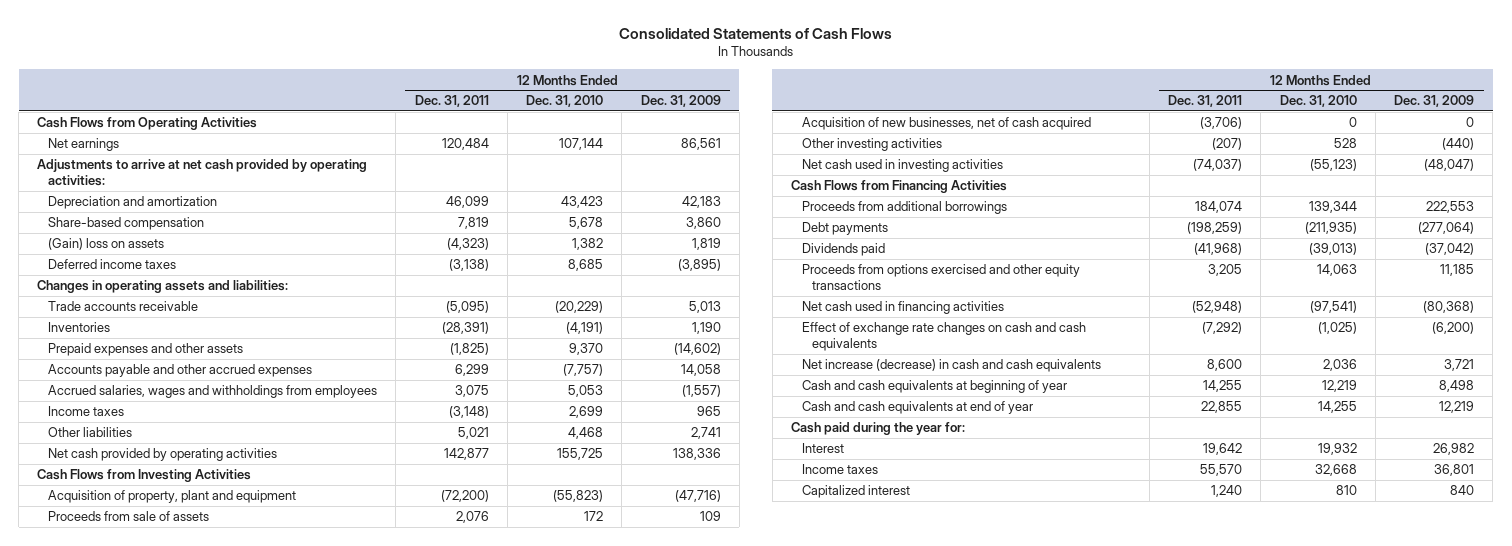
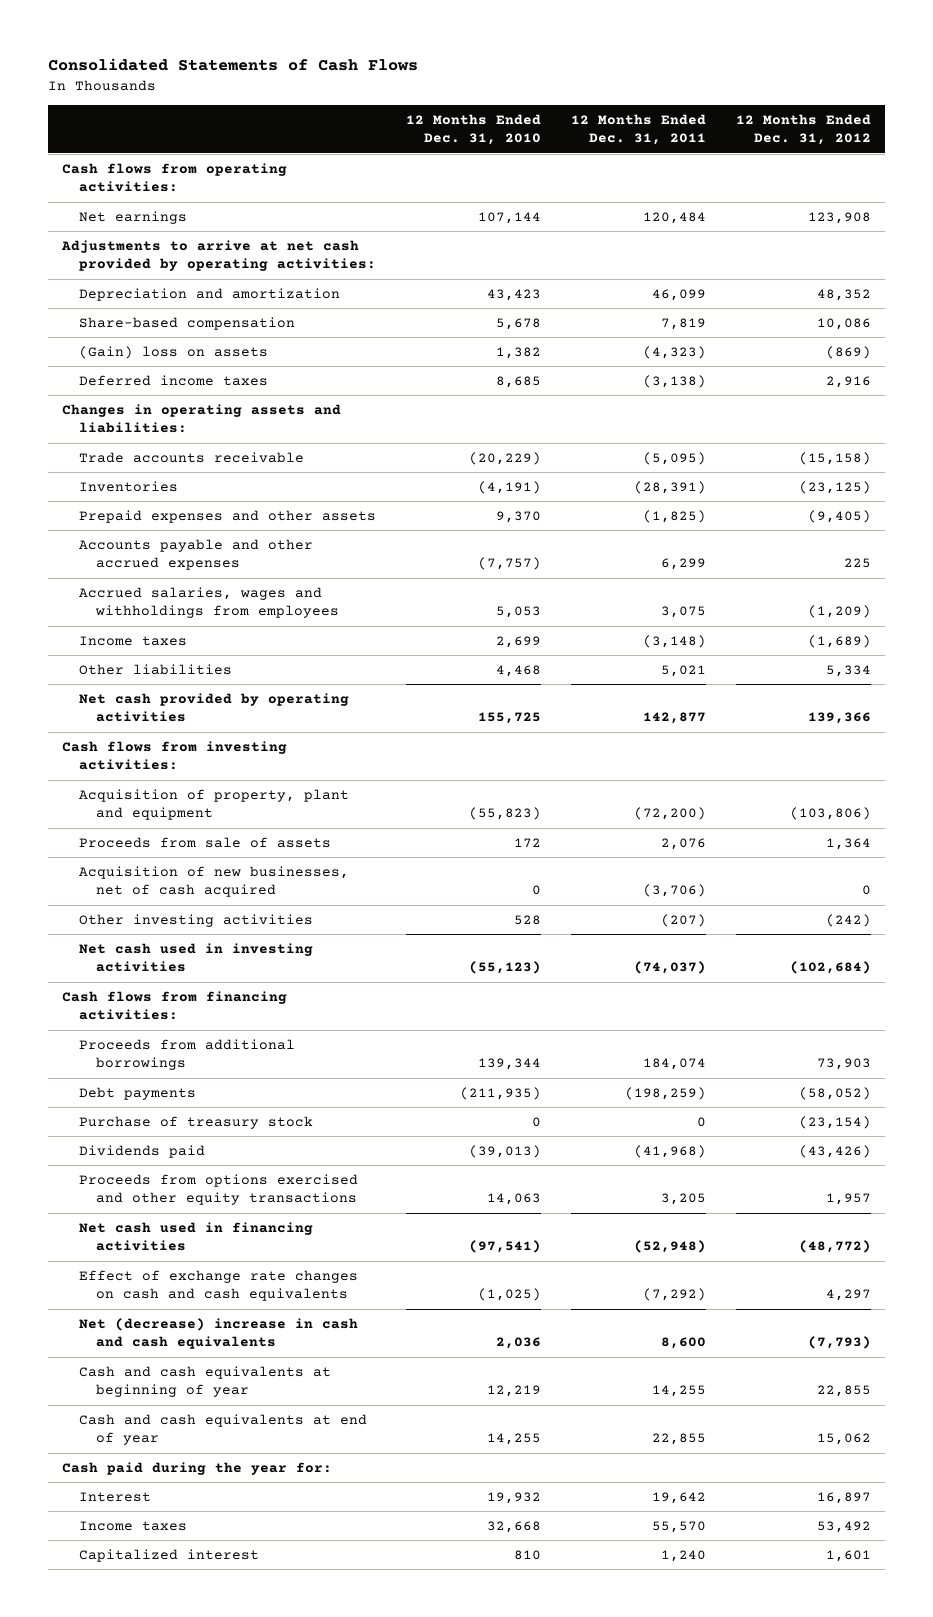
- | 12 Months Ended Dec. 31, 2011 | 12 Months Ended Dec. 31, 2010 | 12 Months Ended Dec. 31, 2009
+ | 12 Months Ended Dec. 31, 2010 | 12 Months Ended Dec. 31, 2011 | 12 Months Ended Dec. 31, 2012
- Cash Flows from Operating Activities
+ Cash flows from operating activities:
- Cash Flows from Investing Activities
+ Cash flows from investing activities:
- Cash Flows from Financing Activities
+ Cash flows from financing activities:
+ Purchase of treasury stock | 0 | 0 | (23,154)
- Net increase (decrease) in cash and cash equivalents | 8,600 | 2,036 | 3,721
+ Net (decrease) increase in cash and cash equivalents | 2,036 | 8,600 | (7,793)

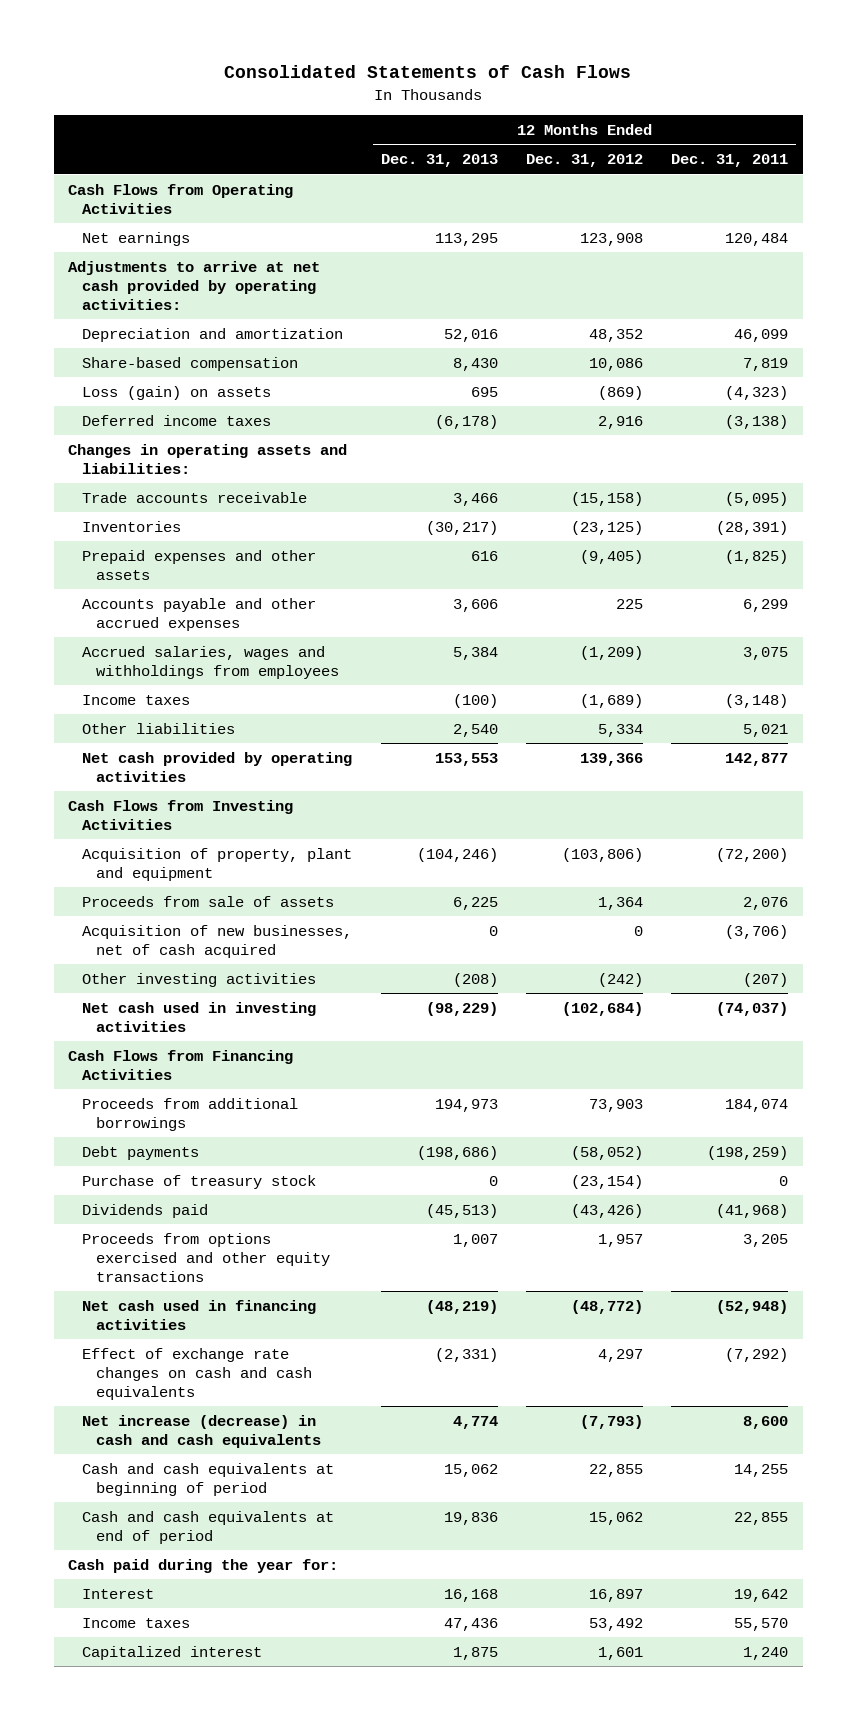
- | 12 Months Ended Dec. 31, 2010 | 12 Months Ended Dec. 31, 2011 | 12 Months Ended Dec. 31, 2012
+ | 12 Months Ended Dec. 31, 2013 | 12 Months Ended Dec. 31, 2012 | 12 Months Ended Dec. 31, 2011
- Cash flows from operating activities:
+ Cash Flows from Operating Activities
- (Gain) loss on assets | 1,382 | (4,323) | (869)
+ Loss (gain) on assets | 695 | (869) | (4,323)
- Cash flows from investing activities:
+ Cash Flows from Investing Activities
- Cash flows from financing activities:
+ Cash Flows from Financing Activities
- Net (decrease) increase in cash and cash equivalents | 2,036 | 8,600 | (7,793)
- Cash and cash equivalents at beginning of year | 12,219 | 14,255 | 22,855
- Cash and cash equivalents at end of year | 14,255 | 22,855 | 15,062
+ Net increase (decrease) in cash and cash equivalents | 4,774 | (7,793) | 8,600
+ Cash and cash equivalents at beginning of period | 15,062 | 22,855 | 14,255
+ Cash and cash equivalents at end of period | 19,836 | 15,062 | 22,855

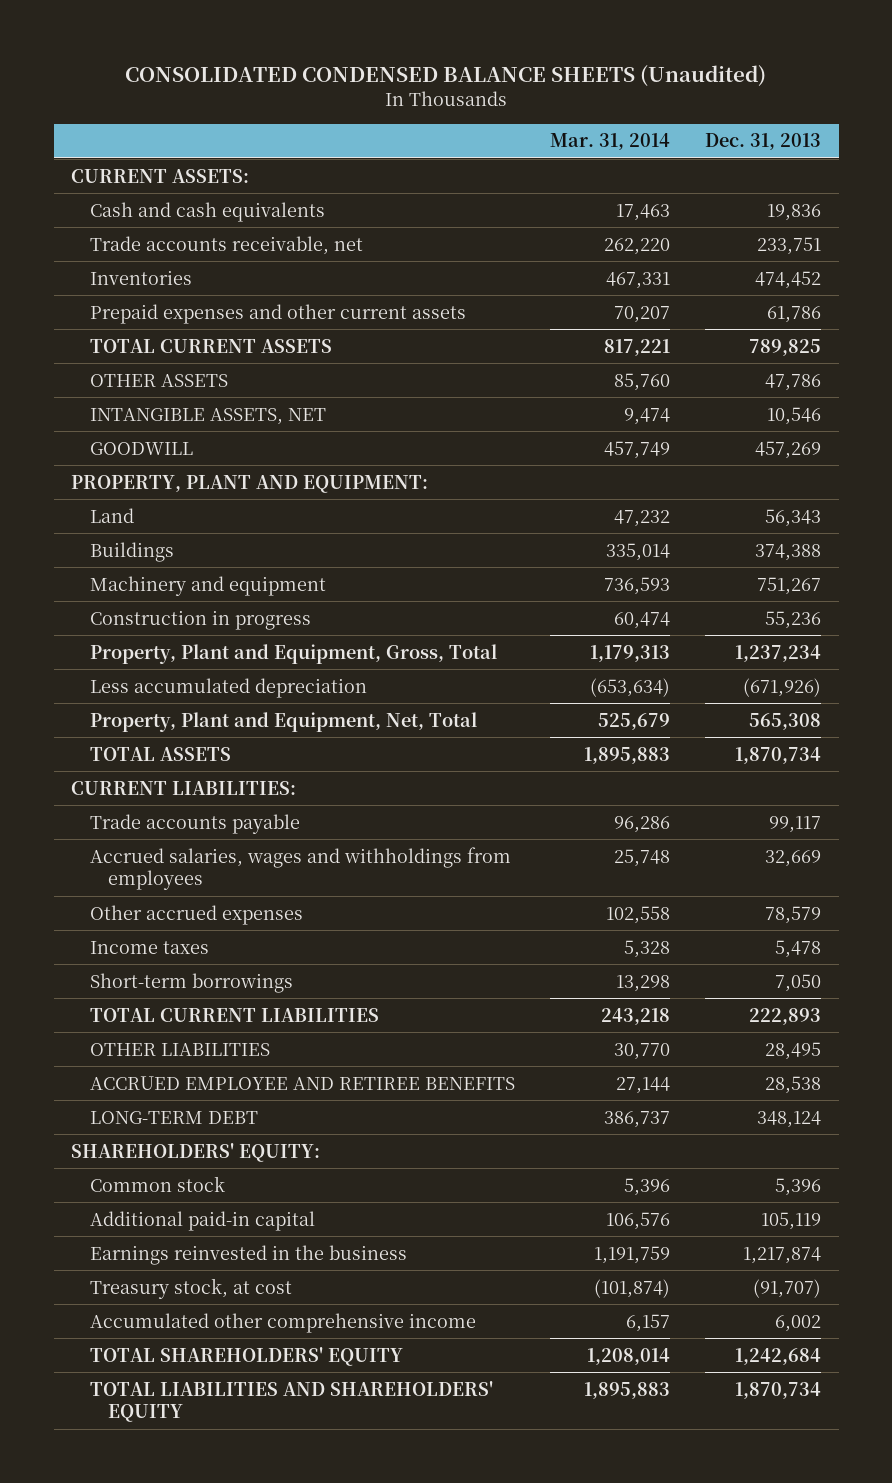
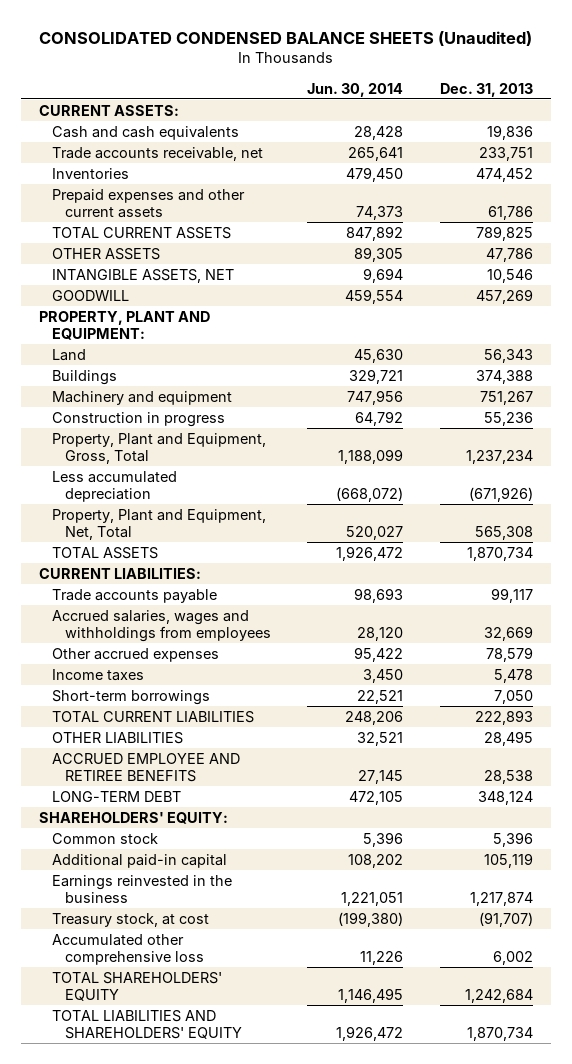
- | Mar. 31, 2014 | Dec. 31, 2013
+ | Jun. 30, 2014 | Dec. 31, 2013
- Accumulated other comprehensive income | 6,157 | 6,002
+ Accumulated other comprehensive loss | 11,226 | 6,002

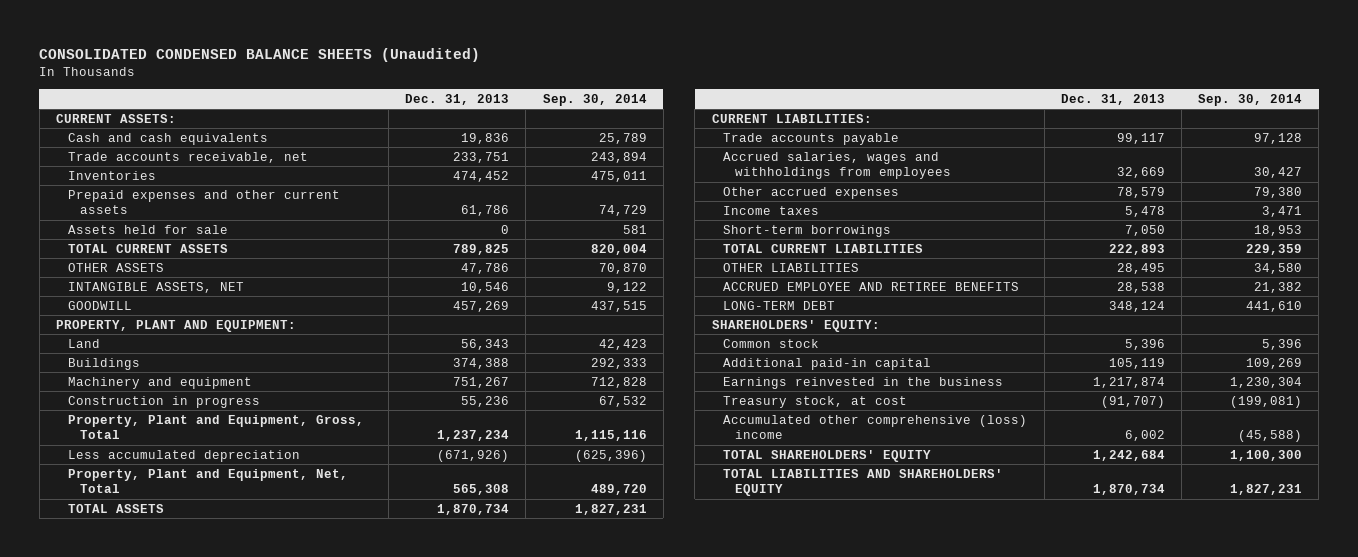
- | Jun. 30, 2014 | Dec. 31, 2013
+ | Dec. 31, 2013 | Sep. 30, 2014
+ Assets held for sale | 0 | 581
- Accumulated other comprehensive loss | 11,226 | 6,002
+ Accumulated other comprehensive (loss) income | 6,002 | (45,588)

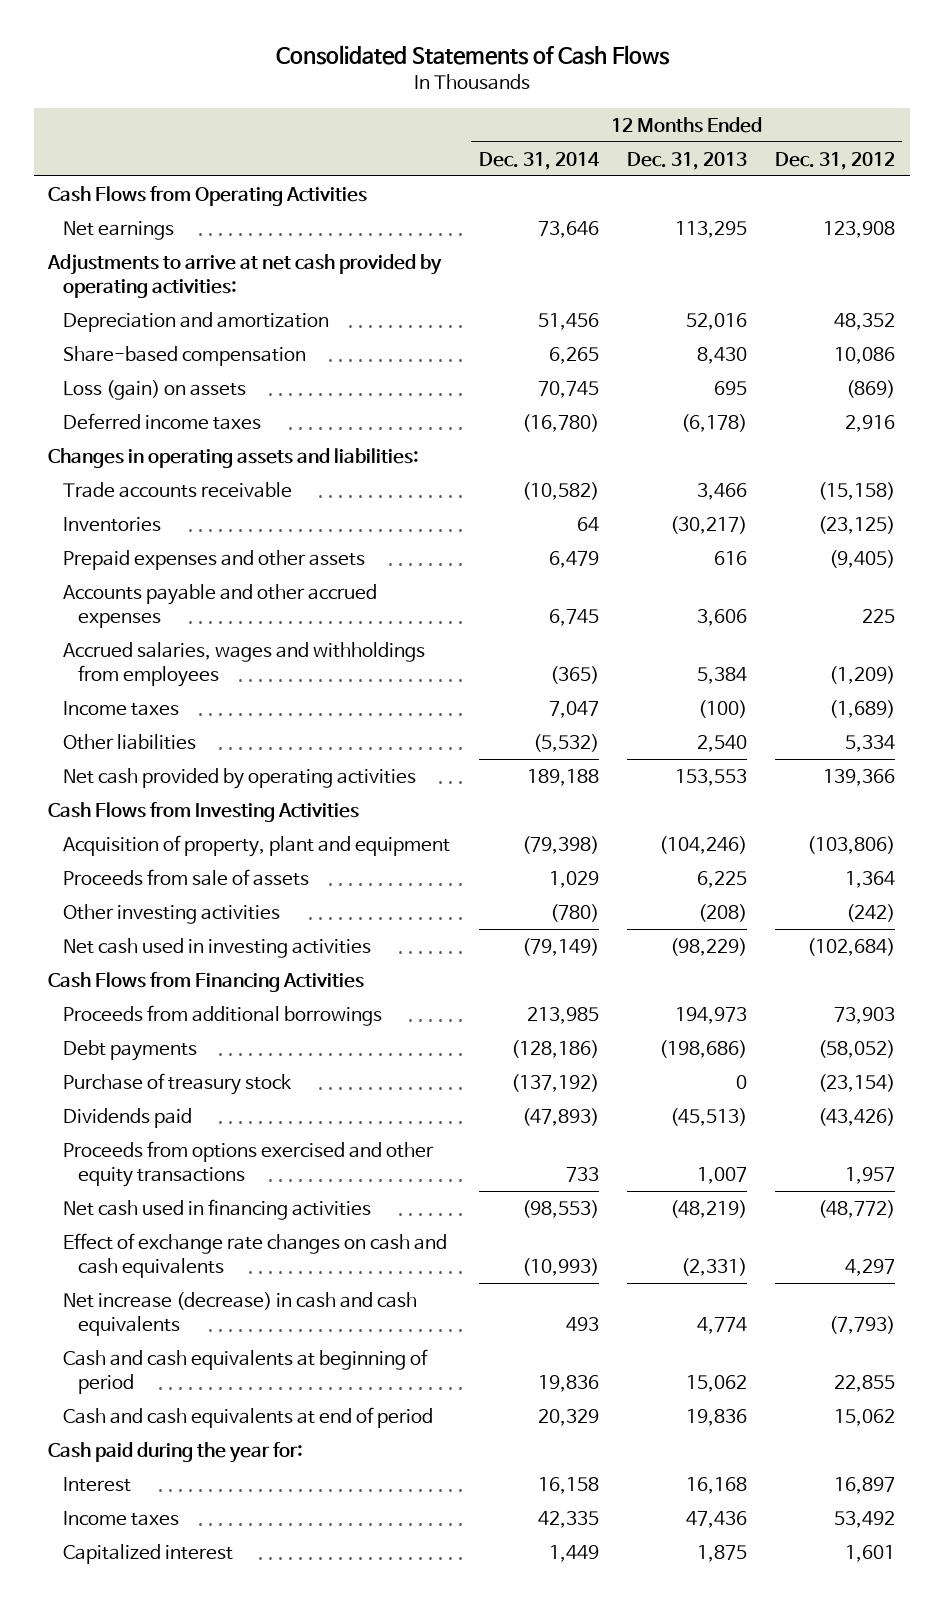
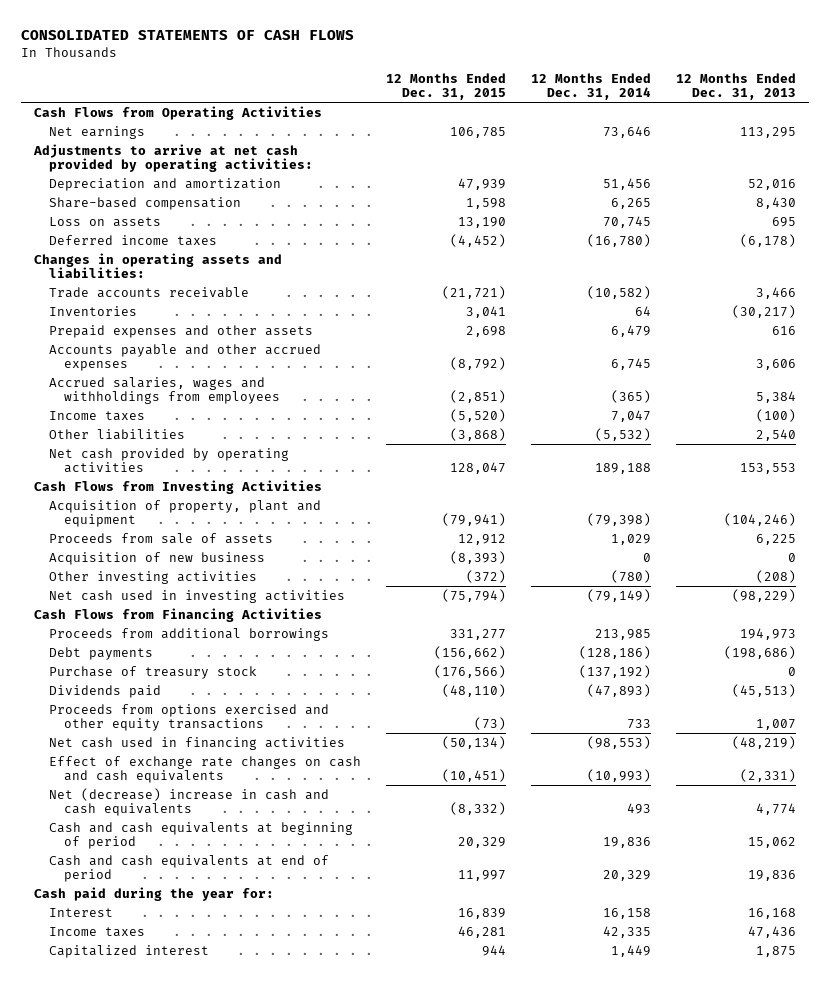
- Consolidated Statements of Cash Flows
+ CONSOLIDATED STATEMENTS OF CASH FLOWS
- | 12 Months Ended Dec. 31, 2014 | 12 Months Ended Dec. 31, 2013 | 12 Months Ended Dec. 31, 2012
+ | 12 Months Ended Dec. 31, 2015 | 12 Months Ended Dec. 31, 2014 | 12 Months Ended Dec. 31, 2013
- Loss (gain) on assets | 70,745 | 695 | (869)
+ Loss on assets | 13,190 | 70,745 | 695
+ Acquisition of new business | (8,393) | 0 | 0
- Net increase (decrease) in cash and cash equivalents | 493 | 4,774 | (7,793)
+ Net (decrease) increase in cash and cash equivalents | (8,332) | 493 | 4,774

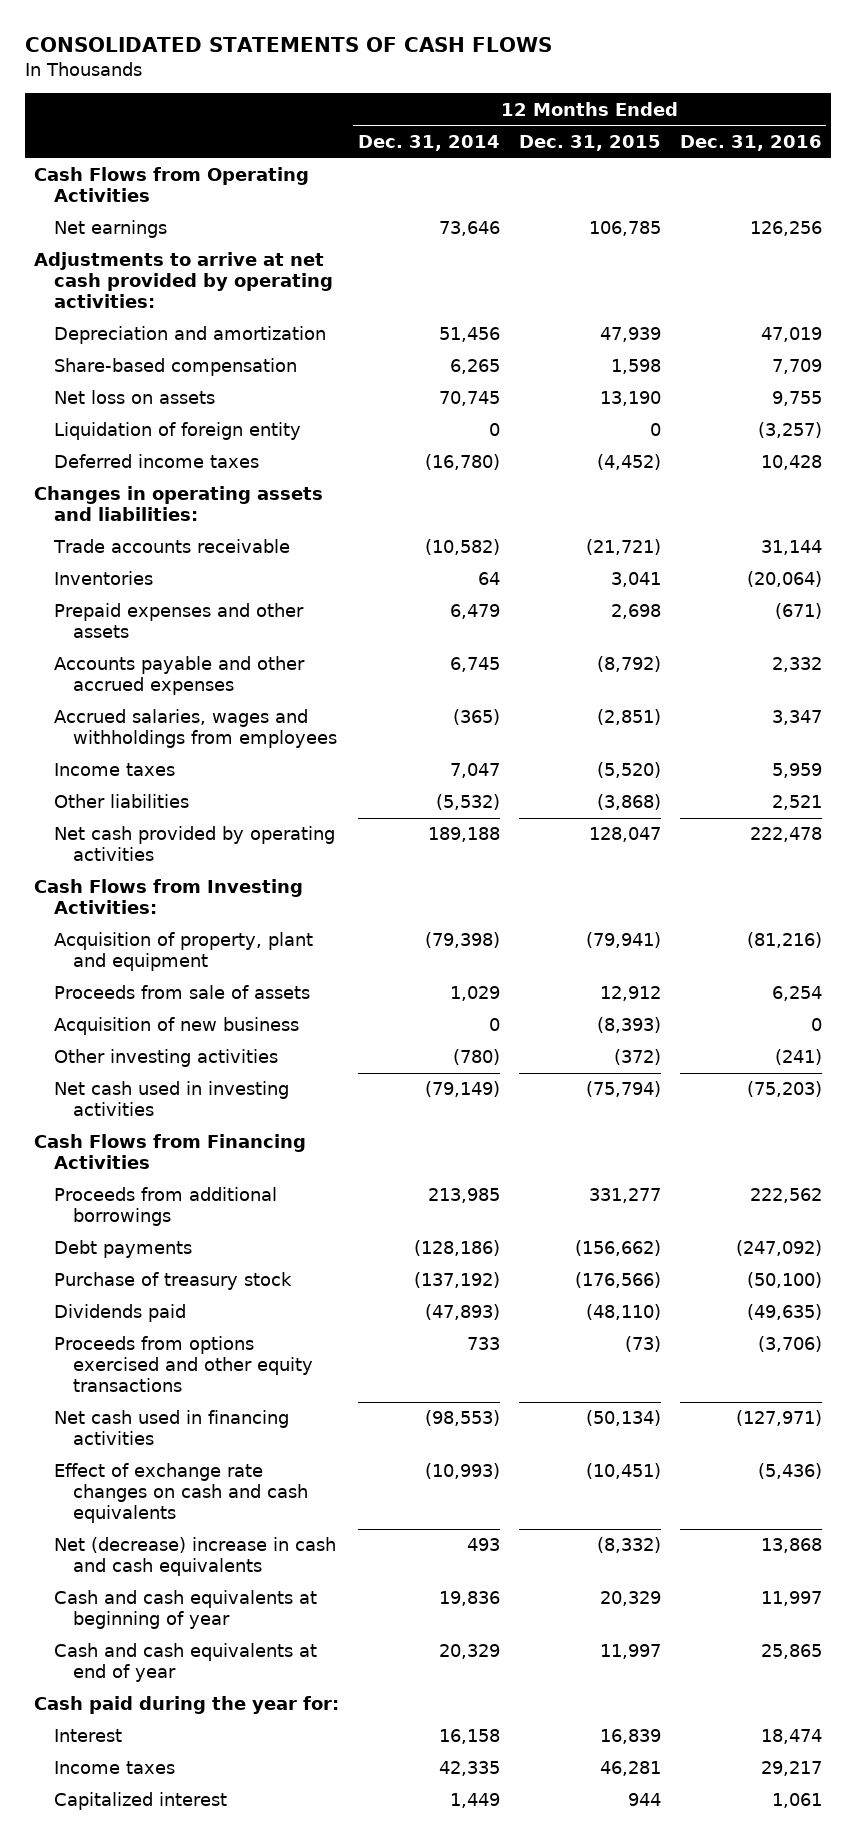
- | 12 Months Ended Dec. 31, 2015 | 12 Months Ended Dec. 31, 2014 | 12 Months Ended Dec. 31, 2013
+ | 12 Months Ended Dec. 31, 2014 | 12 Months Ended Dec. 31, 2015 | 12 Months Ended Dec. 31, 2016
- Loss on assets | 13,190 | 70,745 | 695
+ Net loss on assets | 70,745 | 13,190 | 9,755
+ Liquidation of foreign entity | 0 | 0 | (3,257)
- Cash Flows from Investing Activities
+ Cash Flows from Investing Activities:
- Cash and cash equivalents at beginning of period | 20,329 | 19,836 | 15,062
- Cash and cash equivalents at end of period | 11,997 | 20,329 | 19,836
+ Cash and cash equivalents at beginning of year | 19,836 | 20,329 | 11,997
+ Cash and cash equivalents at end of year | 20,329 | 11,997 | 25,865

